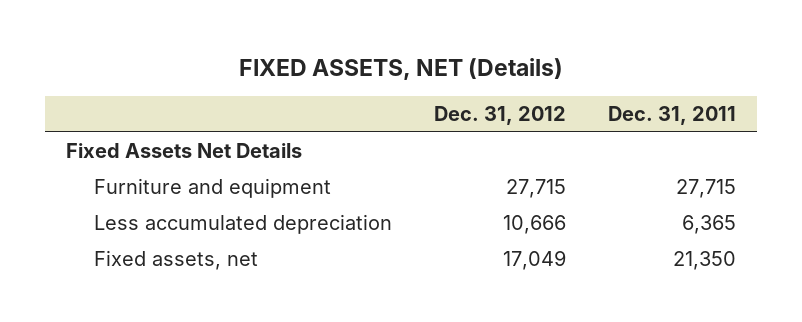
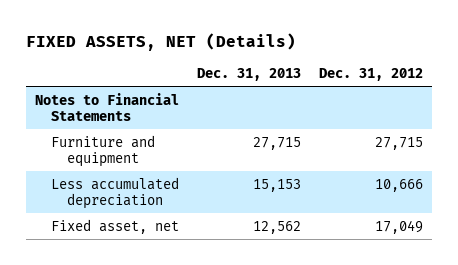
- | Dec. 31, 2012 | Dec. 31, 2011
+ | Dec. 31, 2013 | Dec. 31, 2012
- Fixed Assets Net Details
+ Notes to Financial Statements
- Fixed assets, net | 17,049 | 21,350
+ Fixed asset, net | 12,562 | 17,049

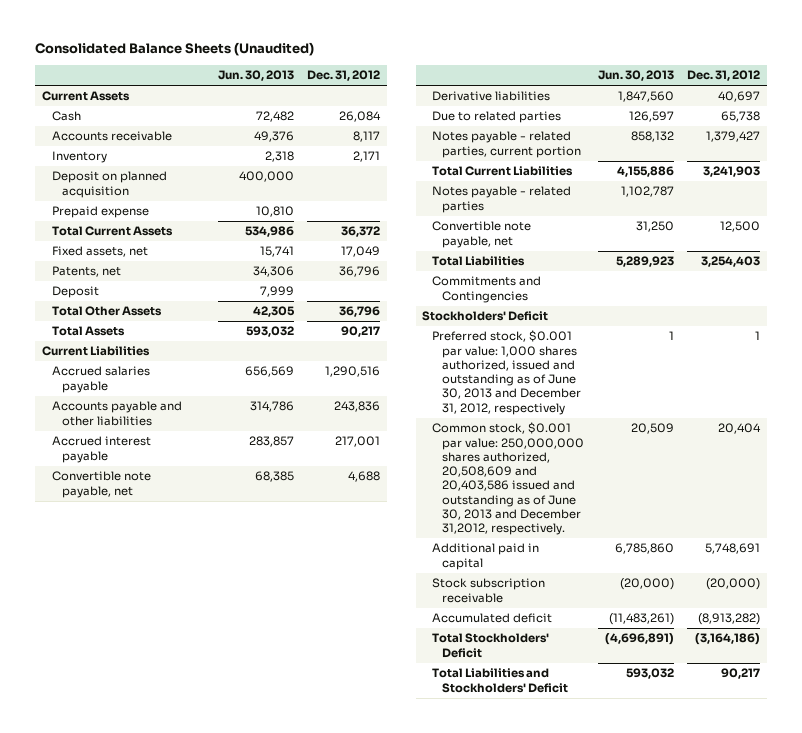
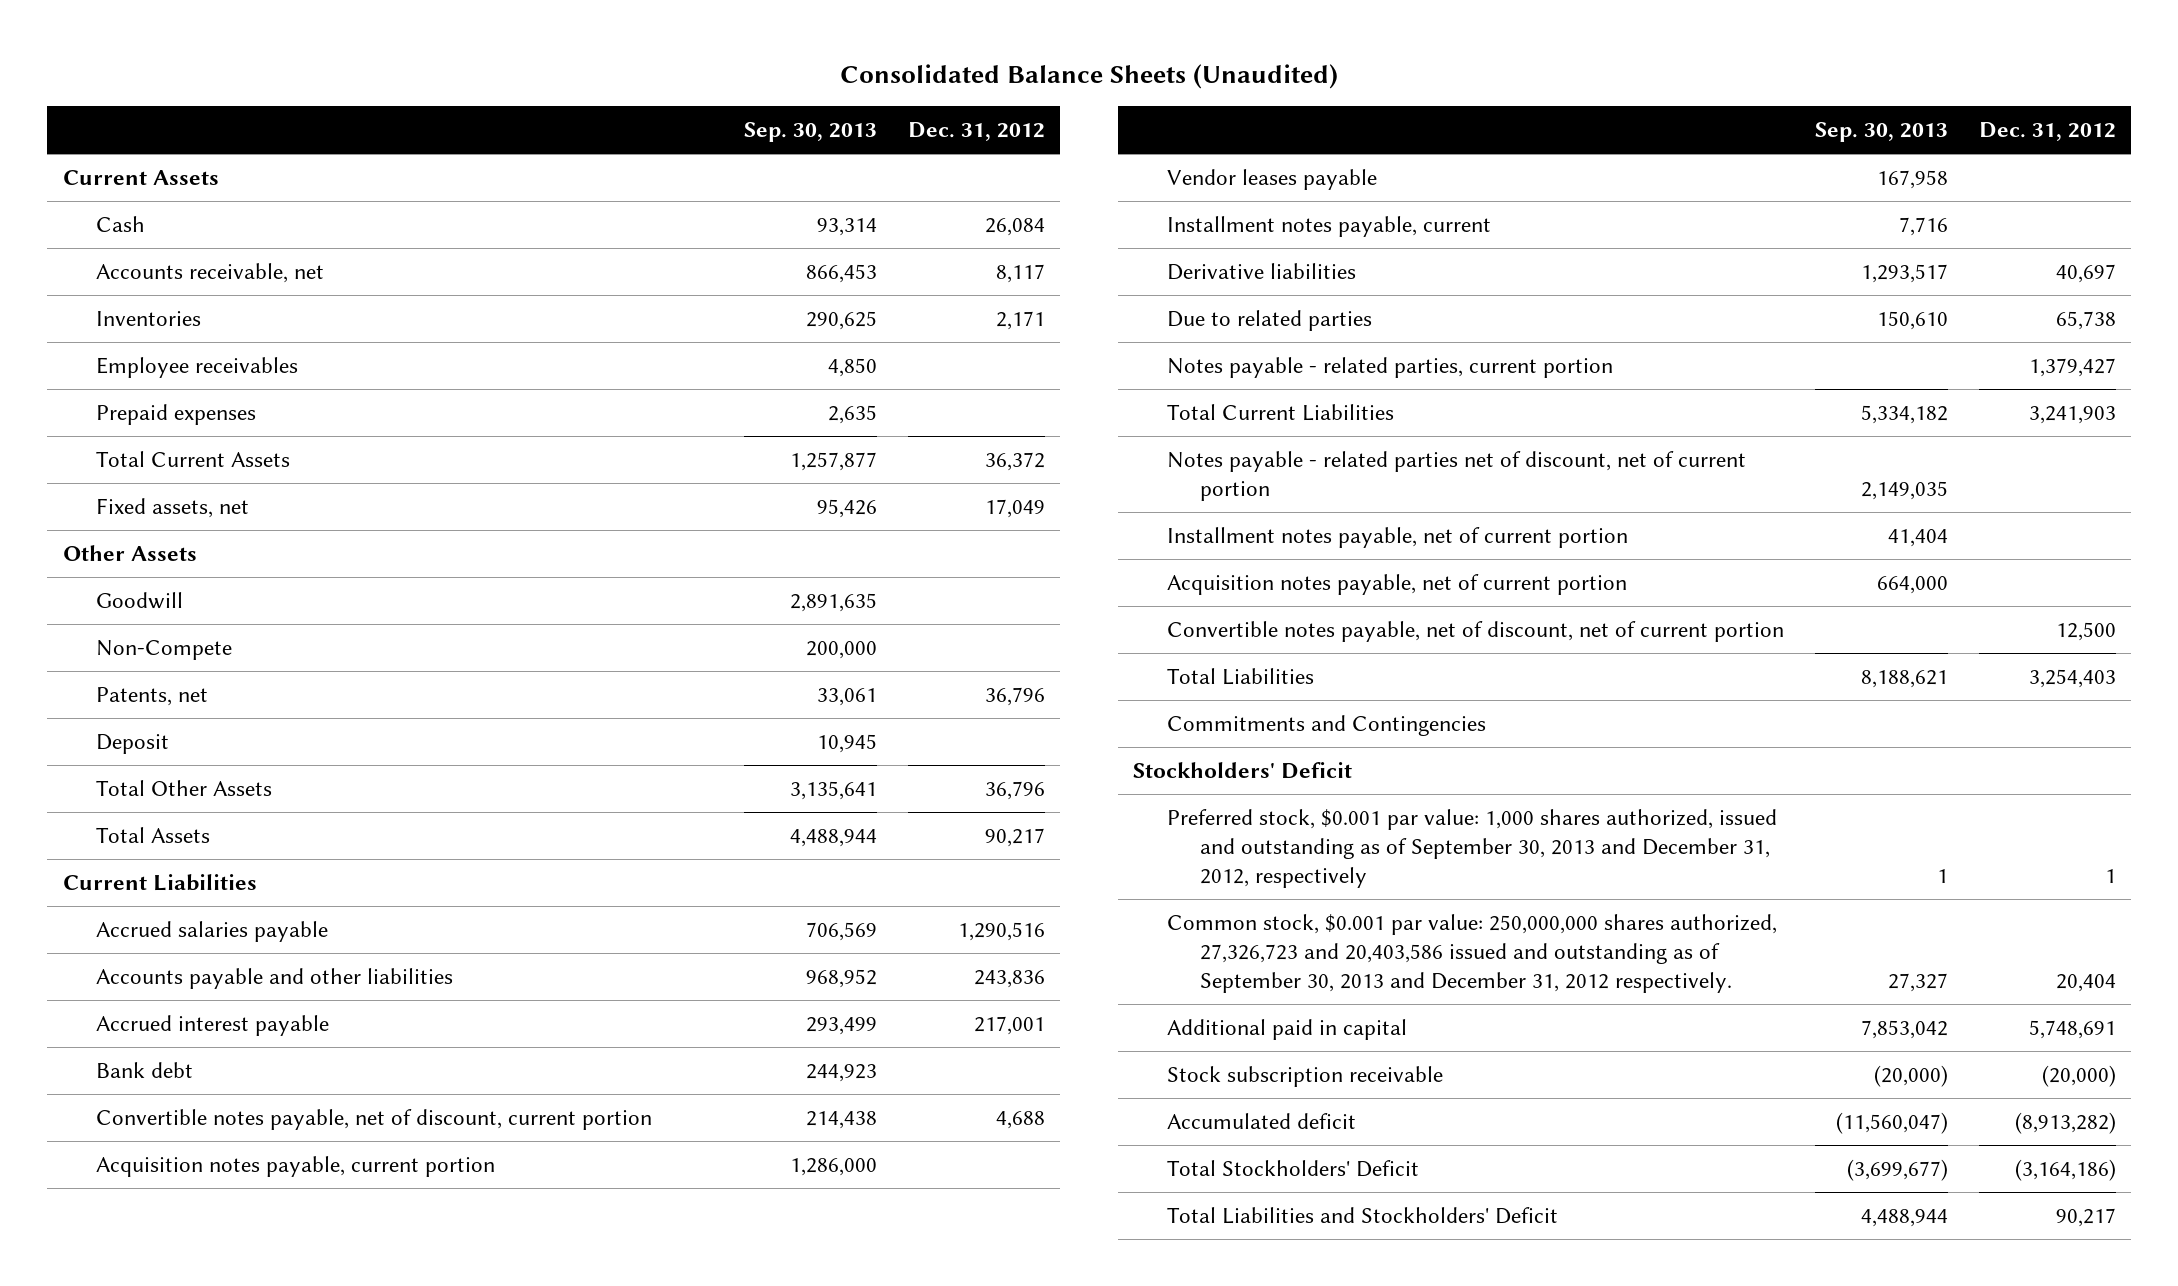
- | Jun. 30, 2013 | Dec. 31, 2012
+ | Sep. 30, 2013 | Dec. 31, 2012
- Accounts receivable | 49,376 | 8,117
- Inventory | 2,318 | 2,171
- Deposit on planned acquisition | 400,000 |
- Prepaid expense | 10,810 |
+ Accounts receivable, net | 866,453 | 8,117
+ Inventories | 290,625 | 2,171
+ Employee receivables | 4,850 |
+ Prepaid expenses | 2,635 |
+ Other Assets
+ Goodwill | 2,891,635 |
+ Non-Compete | 200,000 |
- Convertible note payable, net | 68,385 | 4,688
+ Bank debt | 244,923 |
+ Convertible notes payable, net of discount, current portion | 214,438 | 4,688
+ Acquisition notes payable, current portion | 1,286,000 |
+ Vendor leases payable | 167,958 |
+ Installment notes payable, current | 7,716 |
- Notes payable - related parties | 1,102,787 |
- Convertible note payable, net | 31,250 | 12,500
+ Notes payable - related parties net of discount, net of current portion | 2,149,035 |
+ Installment notes payable, net of current portion | 41,404 |
+ Acquisition notes payable, net of current portion | 664,000 |
+ Convertible notes payable, net of discount, net of current portion | | 12,500
- Preferred stock, $0.001 par value: 1,000 shares authorized, issued and outstanding as of June 30, 2013 and December 31, 2012, respectively | 1 | 1
- Common stock, $0.001 par value: 250,000,000 shares authorized, 20,508,609 and 20,403,586 issued and outstanding as of June 30, 2013 and December 31,2012, respectively. | 20,509 | 20,404
+ Preferred stock, $0.001 par value: 1,000 shares authorized, issued and outstanding as of September 30, 2013 and December 31, 2012, respectively | 1 | 1
+ Common stock, $0.001 par value: 250,000,000 shares authorized, 27,326,723 and 20,403,586 issued and outstanding as of September 30, 2013 and December 31, 2012 respectively. | 27,327 | 20,404

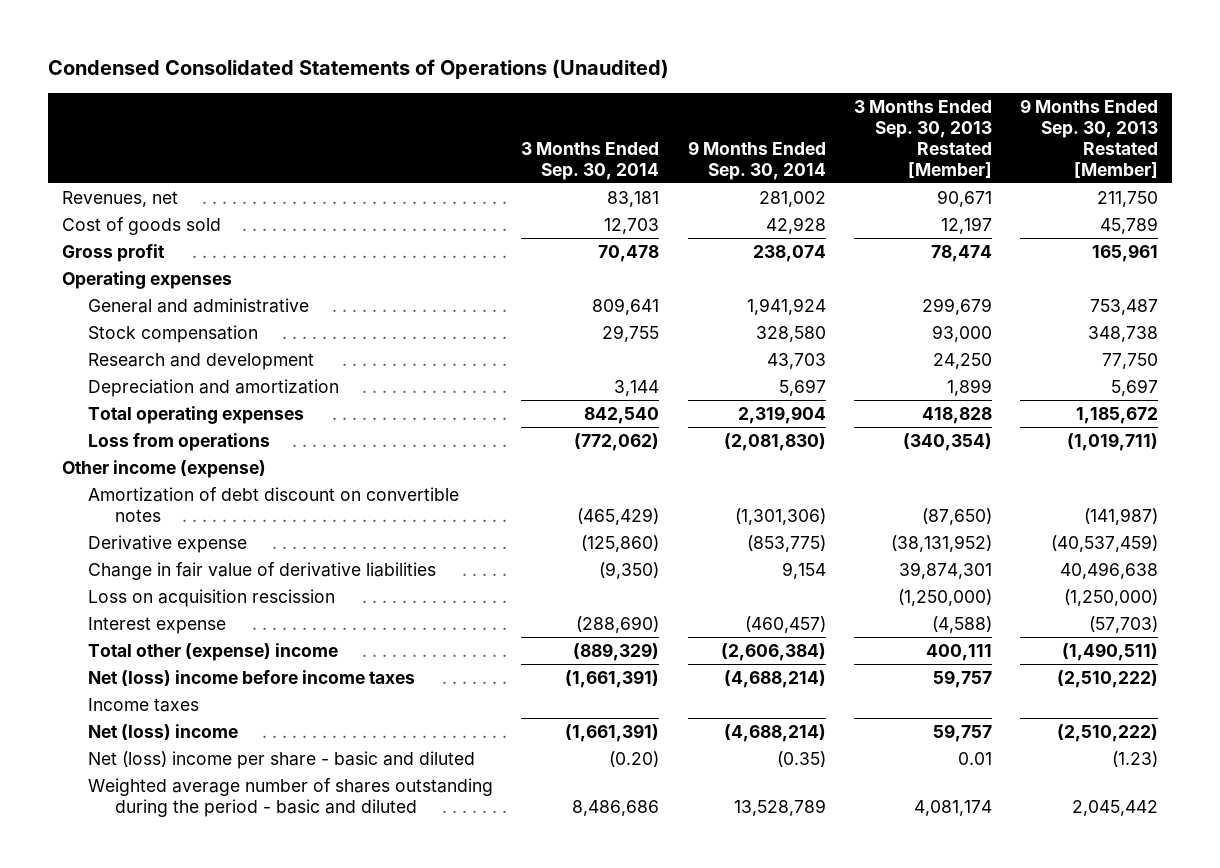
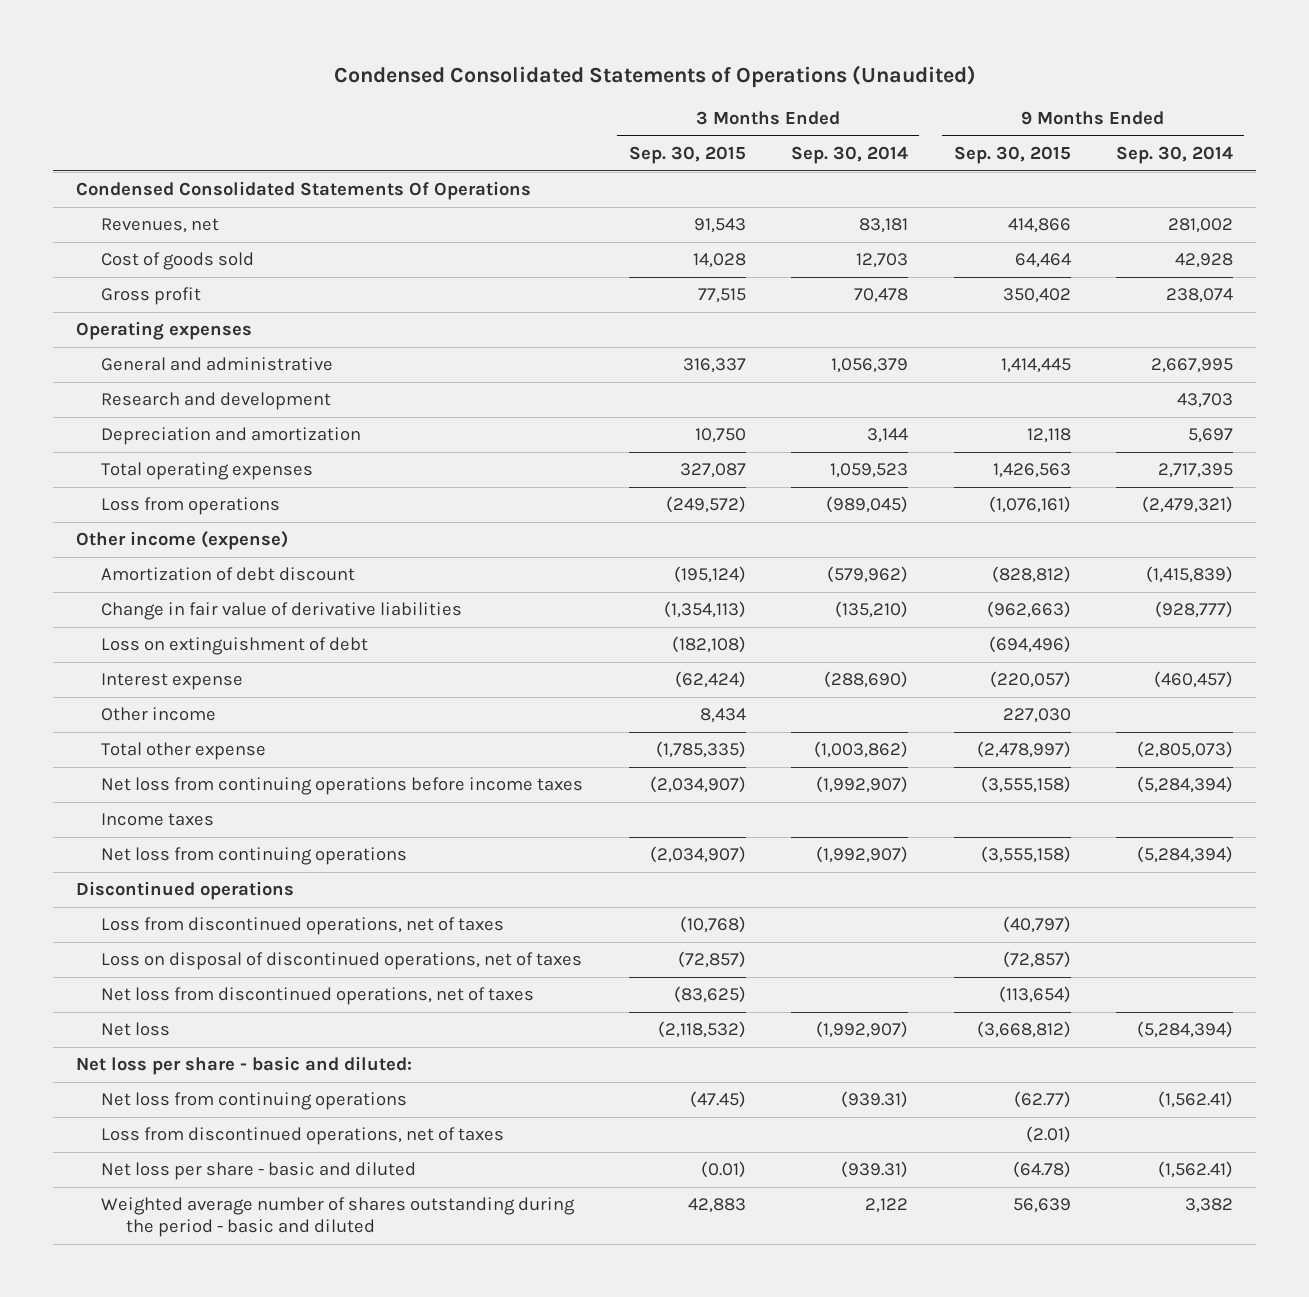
- | 3 Months Ended Sep. 30, 2014 | 9 Months Ended Sep. 30, 2014 | 3 Months Ended Sep. 30, 2013 Restated [Member] | 9 Months Ended Sep. 30, 2013 Restated [Member]
+ | 3 Months Ended Sep. 30, 2015 | 3 Months Ended Sep. 30, 2014 | 9 Months Ended Sep. 30, 2015 | 9 Months Ended Sep. 30, 2014
+ Condensed Consolidated Statements Of Operations
- General and administrative | 809,641 | 1,941,924 | 299,679 | 753,487
- Stock compensation | 29,755 | 328,580 | 93,000 | 348,738
+ General and administrative | 316,337 | 1,056,379 | 1,414,445 | 2,667,995
- Total operating expenses | 842,540 | 2,319,904 | 418,828 | 1,185,672
- Loss from operations | (772,062) | (2,081,830) | (340,354) | (1,019,711)
+ Total operating expenses | 327,087 | 1,059,523 | 1,426,563 | 2,717,395
+ Loss from operations | (249,572) | (989,045) | (1,076,161) | (2,479,321)
- Amortization of debt discount on convertible notes | (465,429) | (1,301,306) | (87,650) | (141,987)
- Derivative expense | (125,860) | (853,775) | (38,131,952) | (40,537,459)
- Change in fair value of derivative liabilities | (9,350) | 9,154 | 39,874,301 | 40,496,638
- Loss on acquisition rescission | | | (1,250,000) | (1,250,000)
+ Amortization of debt discount | (195,124) | (579,962) | (828,812) | (1,415,839)
+ Change in fair value of derivative liabilities | (1,354,113) | (135,210) | (962,663) | (928,777)
+ Loss on extinguishment of debt | (182,108) | | (694,496) |
- Total other (expense) income | (889,329) | (2,606,384) | 400,111 | (1,490,511)
- Net (loss) income before income taxes | (1,661,391) | (4,688,214) | 59,757 | (2,510,222)
+ Other income | 8,434 | | 227,030 |
+ Total other expense | (1,785,335) | (1,003,862) | (2,478,997) | (2,805,073)
+ Net loss from continuing operations before income taxes | (2,034,907) | (1,992,907) | (3,555,158) | (5,284,394)
- Net (loss) income | (1,661,391) | (4,688,214) | 59,757 | (2,510,222)
- Net (loss) income per share - basic and diluted | (0.20) | (0.35) | 0.01 | (1.23)
- Weighted average number of shares outstanding during the period - basic and diluted | 8,486,686 | 13,528,789 | 4,081,174 | 2,045,442
+ Net loss from continuing operations | (2,034,907) | (1,992,907) | (3,555,158) | (5,284,394)
+ Discontinued operations
+ Loss from discontinued operations, net of taxes | (10,768) | | (40,797) |
+ Loss on disposal of discontinued operations, net of taxes | (72,857) | | (72,857) |
+ Net loss from discontinued operations, net of taxes | (83,625) | | (113,654) |
+ Net loss | (2,118,532) | (1,992,907) | (3,668,812) | (5,284,394)
+ Net loss per share - basic and diluted:
+ Net loss from continuing operations | (47.45) | (939.31) | (62.77) | (1,562.41)
+ Loss from discontinued operations, net of taxes | | | (2.01) |
+ Net loss per share - basic and diluted | (0.01) | (939.31) | (64.78) | (1,562.41)
+ Weighted average number of shares outstanding during the period - basic and diluted | 42,883 | 2,122 | 56,639 | 3,382

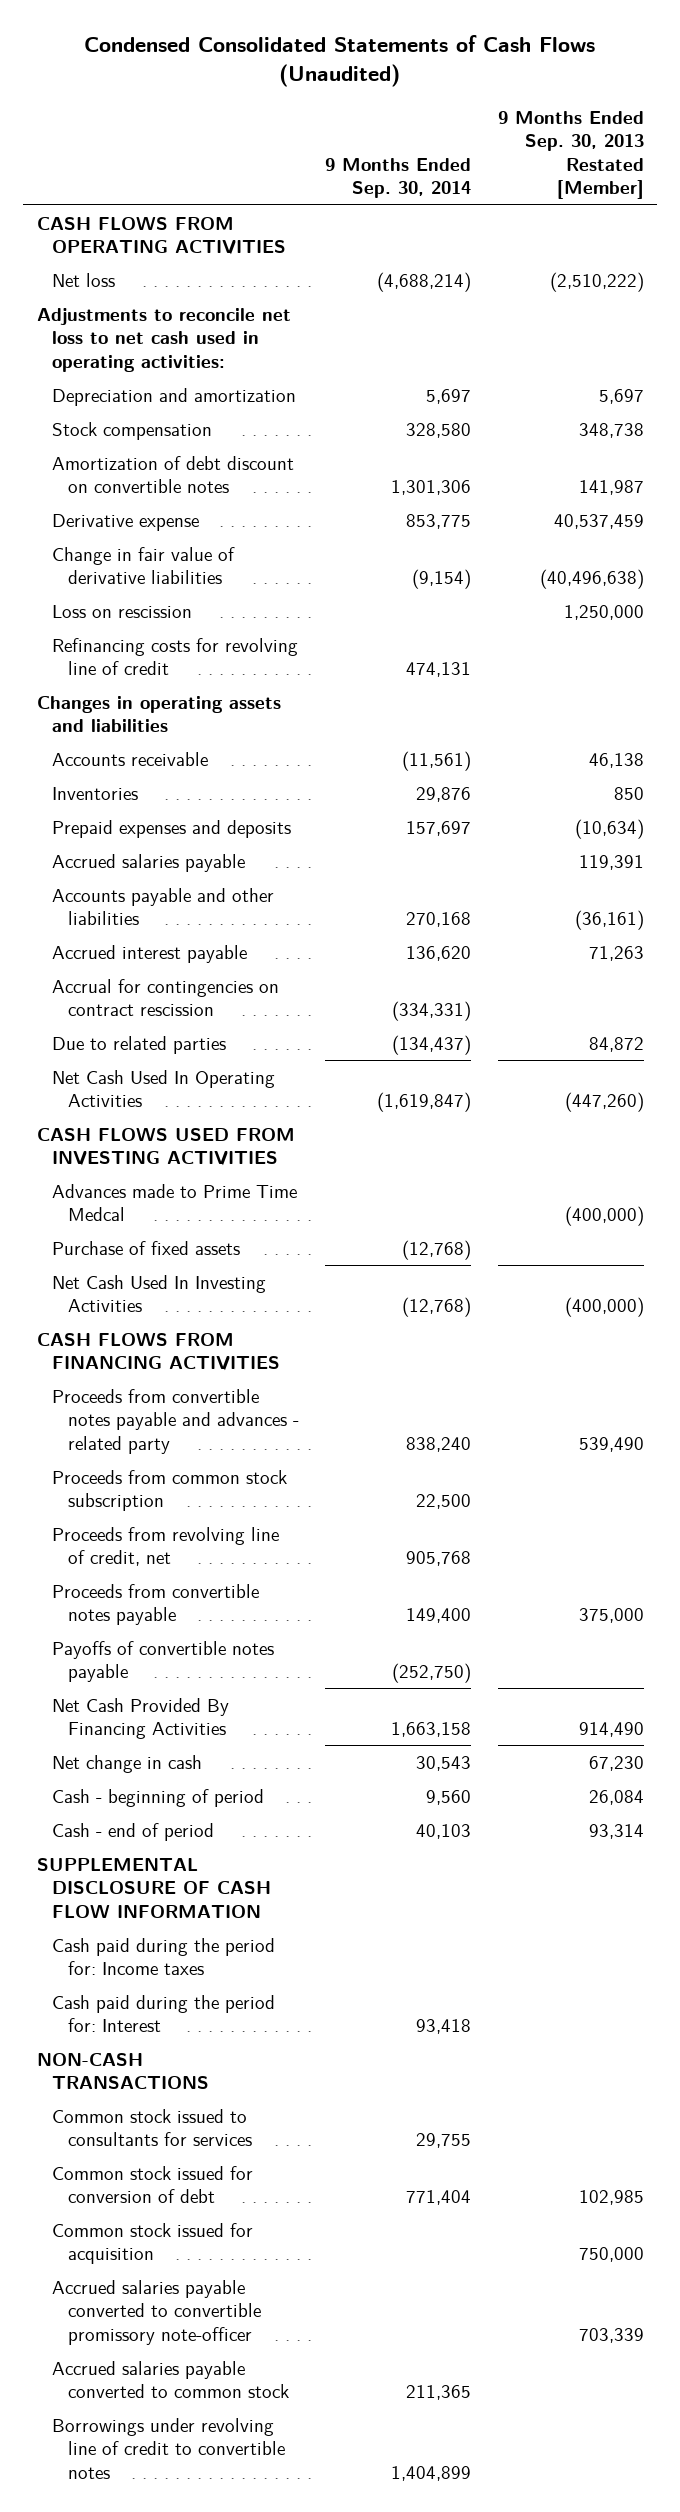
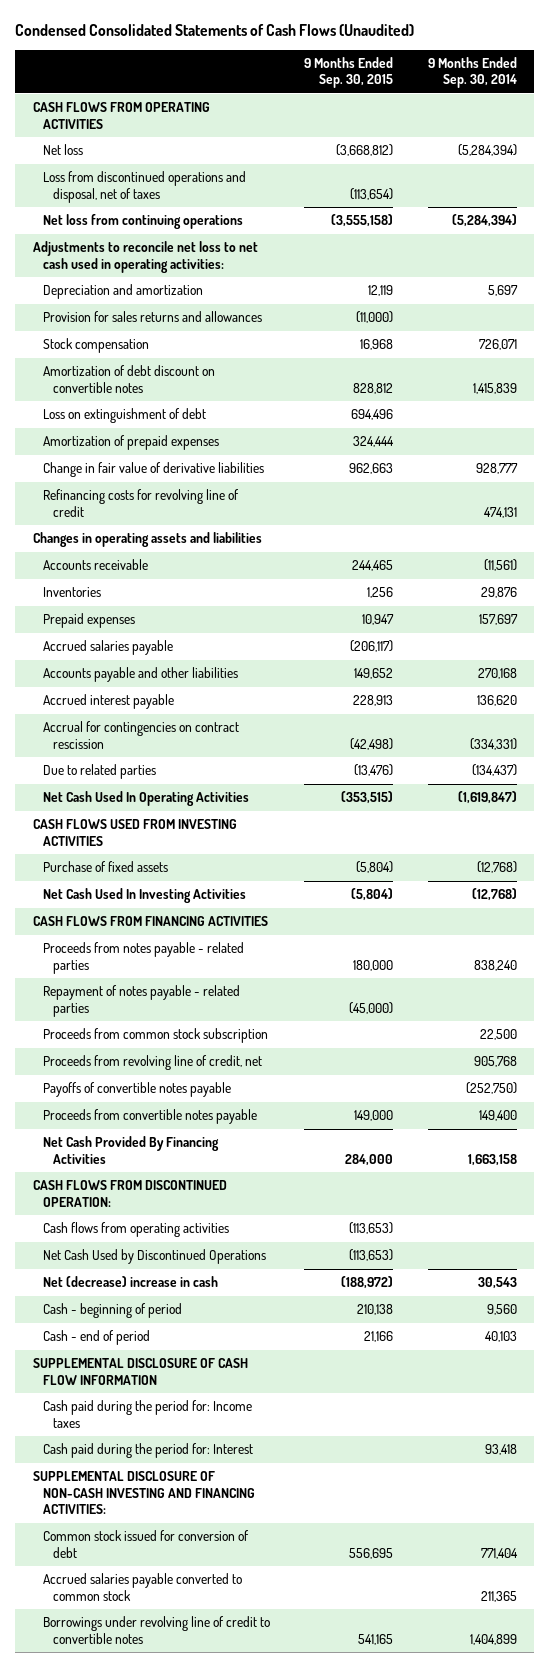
- | 9 Months Ended Sep. 30, 2014 | 9 Months Ended Sep. 30, 2013 Restated [Member]
+ | 9 Months Ended Sep. 30, 2015 | 9 Months Ended Sep. 30, 2014
- Net loss | (4,688,214) | (2,510,222)
+ Net loss | (3,668,812) | (5,284,394)
+ Loss from discontinued operations and disposal, net of taxes | (113,654) |
+ Net loss from continuing operations | (3,555,158) | (5,284,394)
- Stock compensation | 328,580 | 348,738
- Amortization of debt discount on convertible notes | 1,301,306 | 141,987
- Derivative expense | 853,775 | 40,537,459
- Change in fair value of derivative liabilities | (9,154) | (40,496,638)
- Loss on rescission | | 1,250,000
+ Provision for sales returns and allowances | (11,000) |
+ Stock compensation | 16,968 | 726,071
+ Amortization of debt discount on convertible notes | 828,812 | 1,415,839
+ Loss on extinguishment of debt | 694,496 |
+ Amortization of prepaid expenses | 324,444 |
+ Change in fair value of derivative liabilities | 962,663 | 928,777
- Prepaid expenses and deposits | 157,697 | (10,634)
+ Prepaid expenses | 10,947 | 157,697
- Advances made to Prime Time Medcal | | (400,000)
- Proceeds from convertible notes payable and advances - related party | 838,240 | 539,490
+ Proceeds from notes payable - related parties | 180,000 | 838,240
+ Repayment of notes payable - related parties | (45,000) |
moved down: Proceeds from convertible notes payable | 149,000 | 149,400
- Net change in cash | 30,543 | 67,230
+ CASH FLOWS FROM DISCONTINUED OPERATION:
+ Cash flows from operating activities | (113,653) |
+ Net Cash Used by Discontinued Operations | (113,653) |
+ Net (decrease) increase in cash | (188,972) | 30,543
- NON-CASH TRANSACTIONS
- Common stock issued to consultants for services | 29,755 |
+ SUPPLEMENTAL DISCLOSURE OF NON-CASH INVESTING AND FINANCING ACTIVITIES:
- Common stock issued for acquisition | | 750,000
- Accrued salaries payable converted to convertible promissory note-officer | | 703,339

